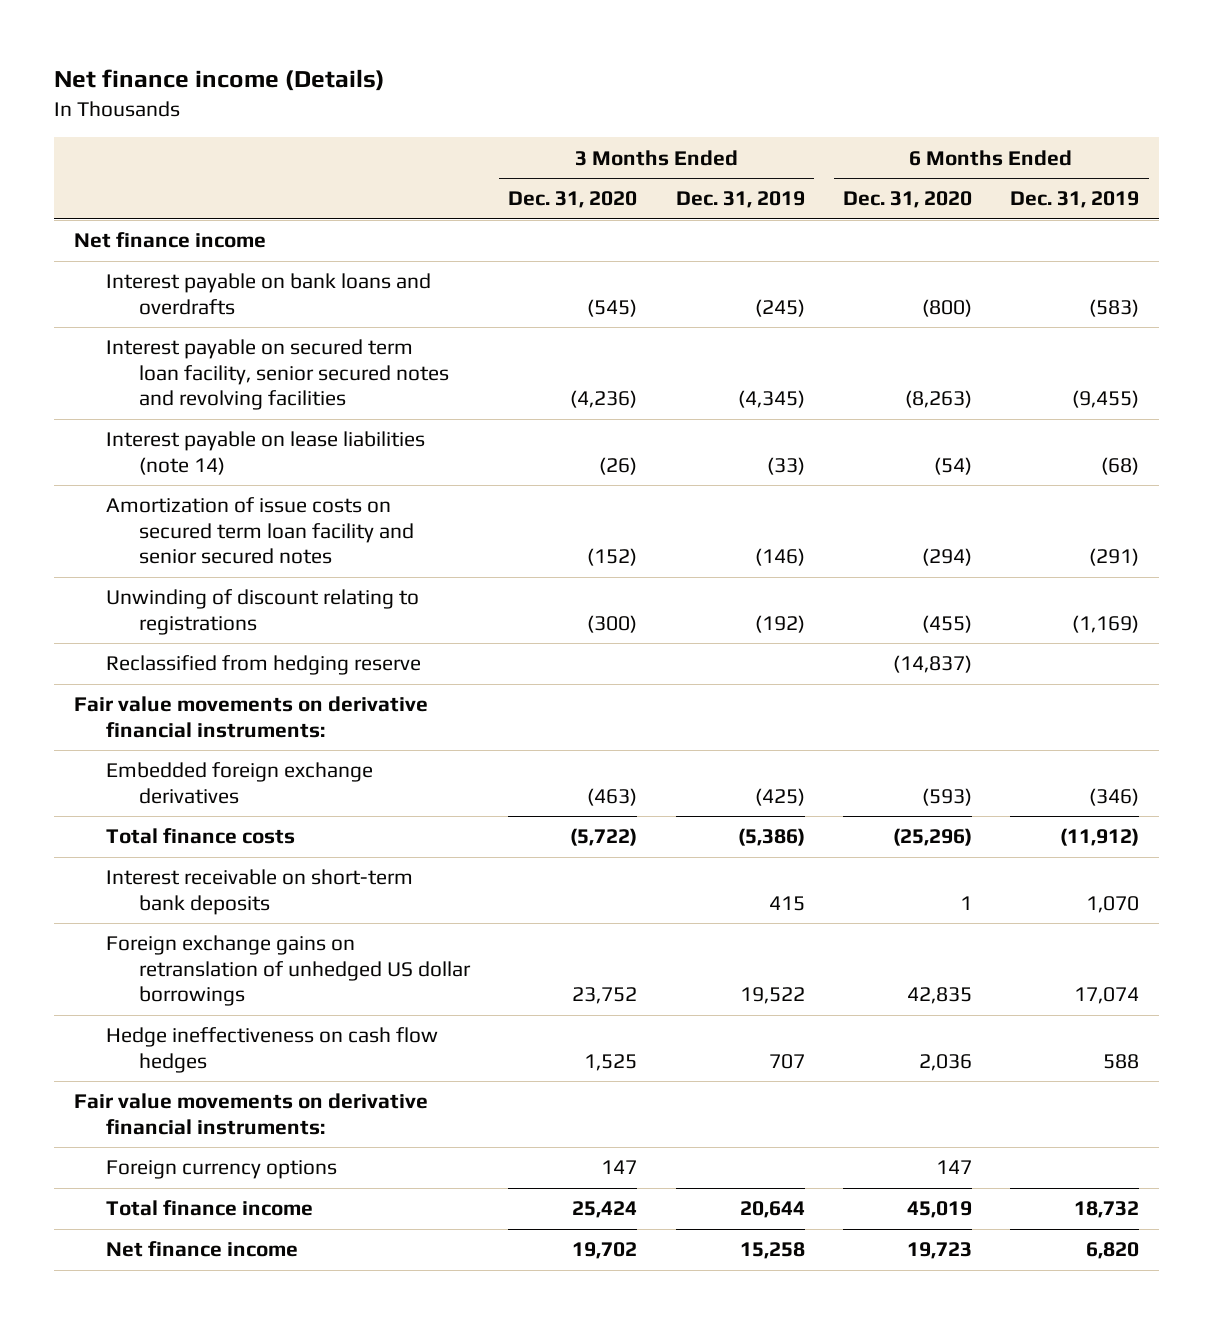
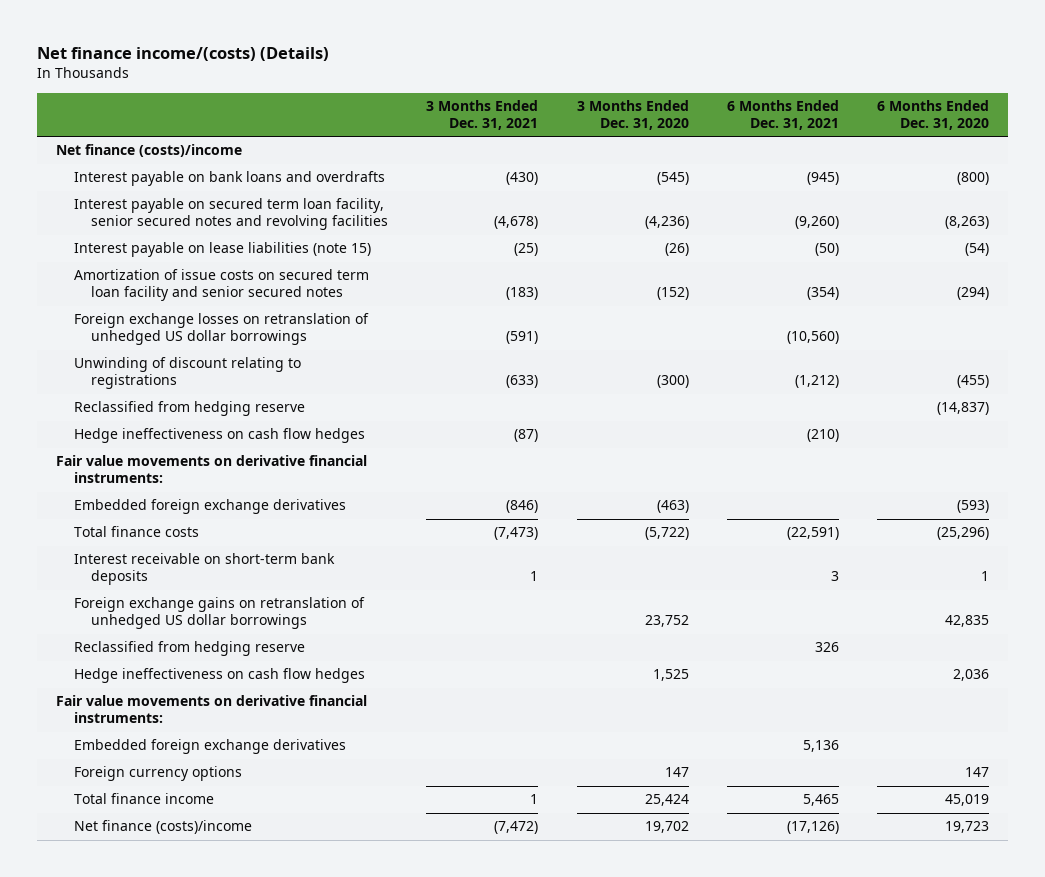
- Net finance income (Details)
+ Net finance income/(costs) (Details)
- | 3 Months Ended Dec. 31, 2020 | 3 Months Ended Dec. 31, 2019 | 6 Months Ended Dec. 31, 2020 | 6 Months Ended Dec. 31, 2019
+ | 3 Months Ended Dec. 31, 2021 | 3 Months Ended Dec. 31, 2020 | 6 Months Ended Dec. 31, 2021 | 6 Months Ended Dec. 31, 2020
- Net finance income
+ Net finance (costs)/income
- Interest payable on lease liabilities (note 14) | (26) | (33) | (54) | (68)
+ Interest payable on lease liabilities (note 15) | (25) | (26) | (50) | (54)
+ Foreign exchange losses on retranslation of unhedged US dollar borrowings | (591) | | (10,560) |
+ Hedge ineffectiveness on cash flow hedges | (87) | | (210) |
+ Reclassified from hedging reserve | | | 326 |
+ Embedded foreign exchange derivatives | | | 5,136 |
- Net finance income | 19,702 | 15,258 | 19,723 | 6,820
+ Net finance (costs)/income | (7,472) | 19,702 | (17,126) | 19,723

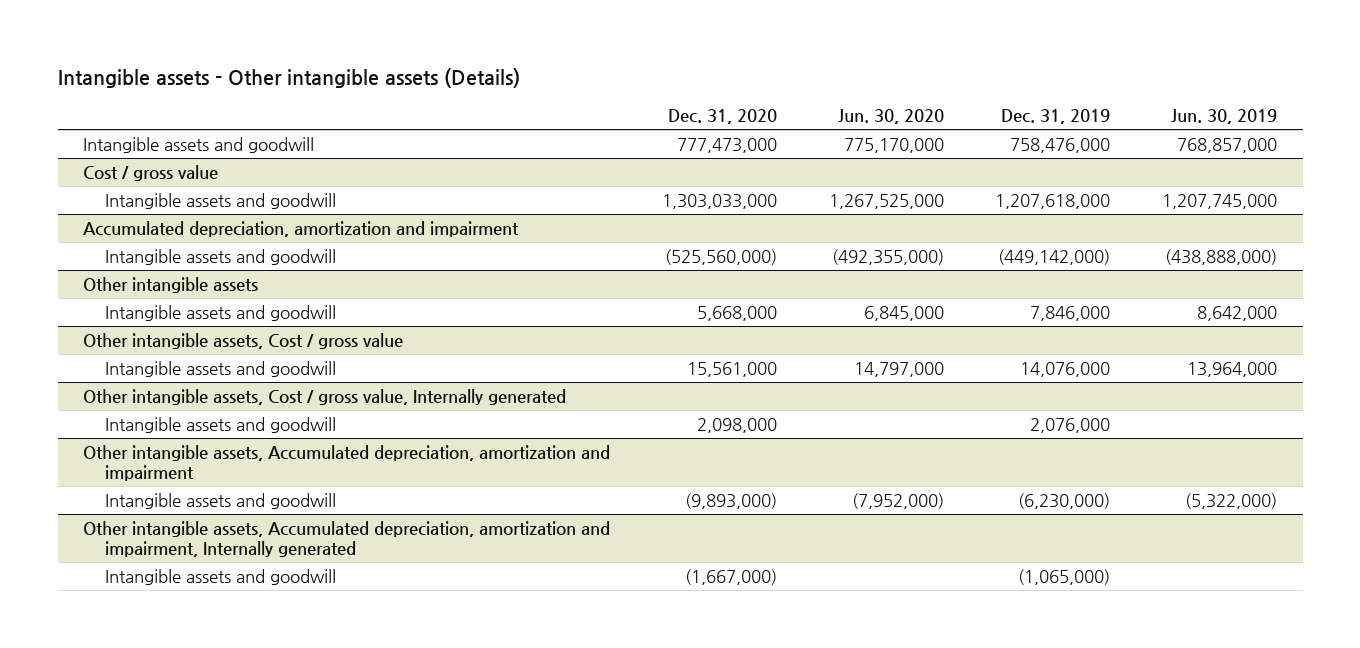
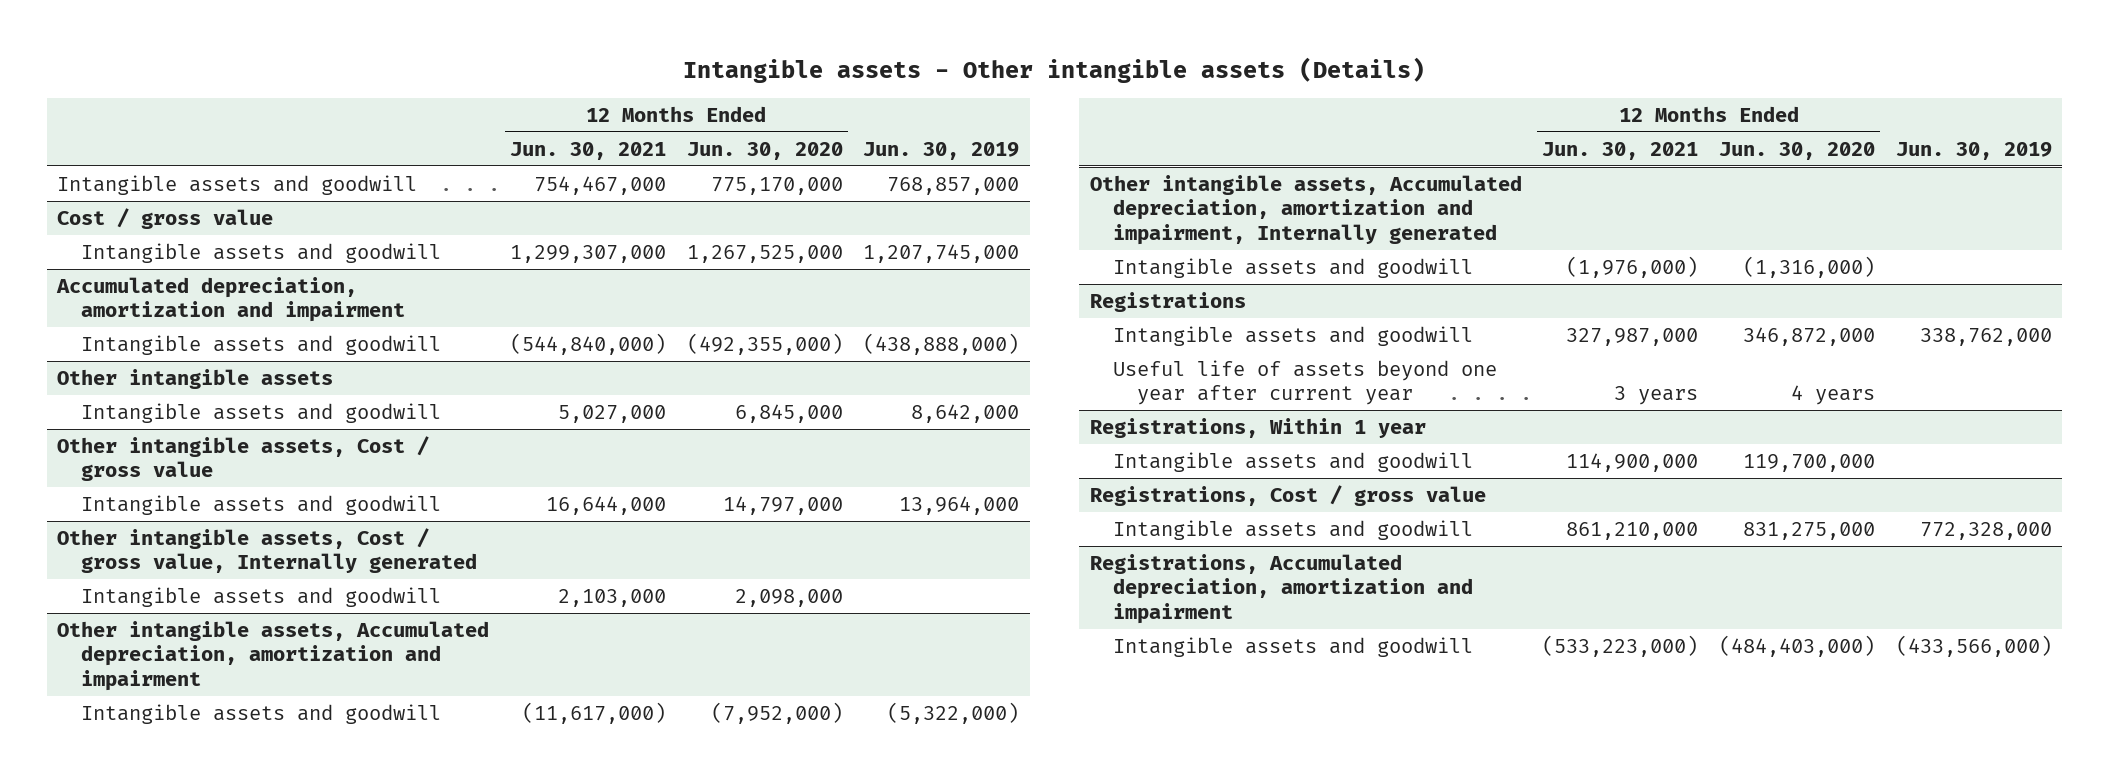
- | Dec. 31, 2020 | Jun. 30, 2020 | Dec. 31, 2019 | Jun. 30, 2019
+ | 12 Months Ended Jun. 30, 2021 | 12 Months Ended Jun. 30, 2020 | Jun. 30, 2019
+ Registrations
+ Intangible assets and goodwill | 327,987,000 | 346,872,000 | 338,762,000
+ Useful life of assets beyond one year after current year | 3 years | 4 years |
+ Registrations, Within 1 year
+ Intangible assets and goodwill | 114,900,000 | 119,700,000 |
+ Registrations, Cost / gross value
+ Intangible assets and goodwill | 861,210,000 | 831,275,000 | 772,328,000
+ Registrations, Accumulated depreciation, amortization and impairment
+ Intangible assets and goodwill | (533,223,000) | (484,403,000) | (433,566,000)

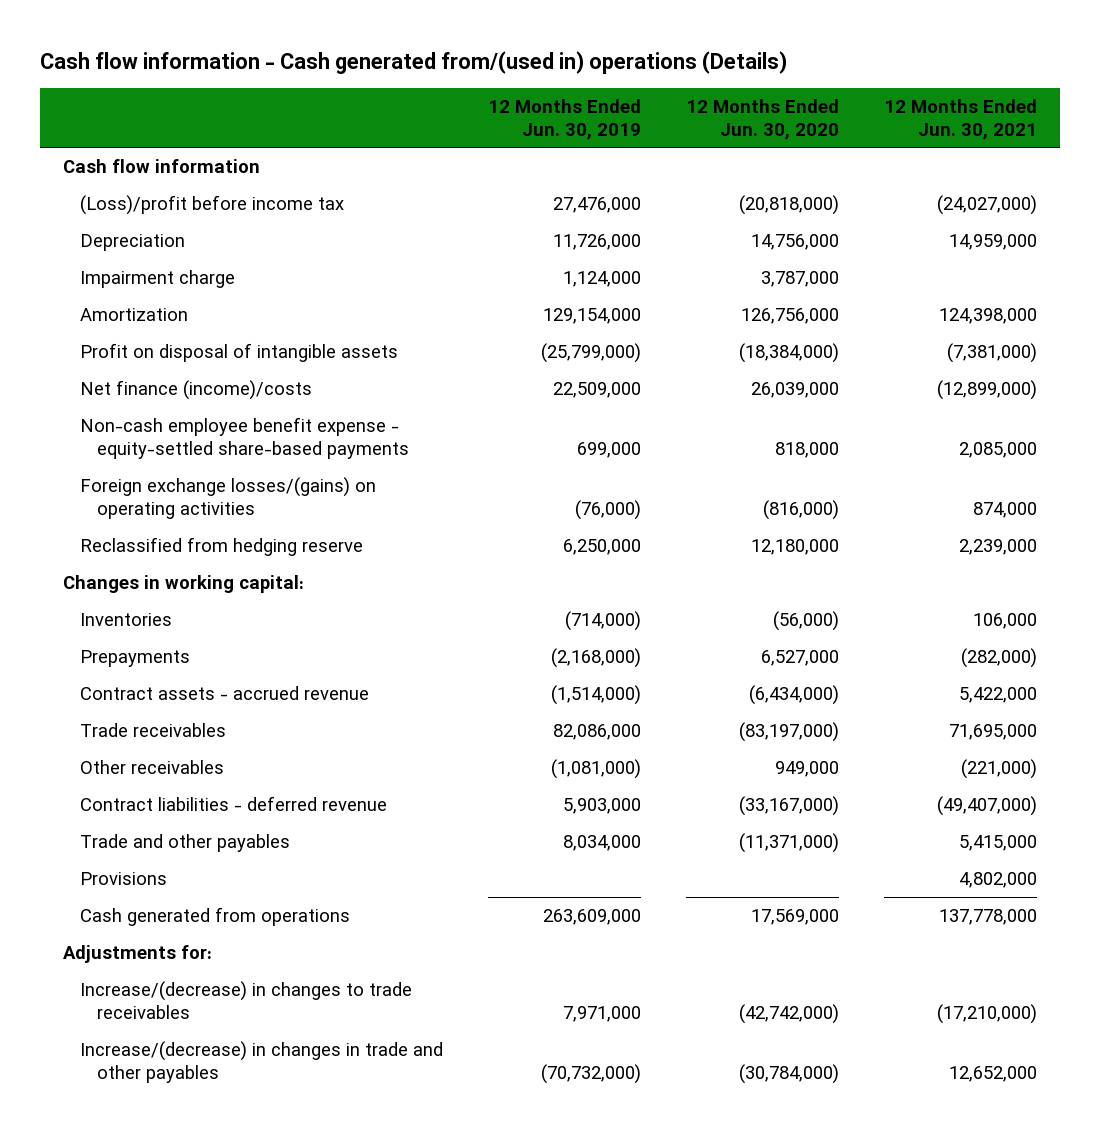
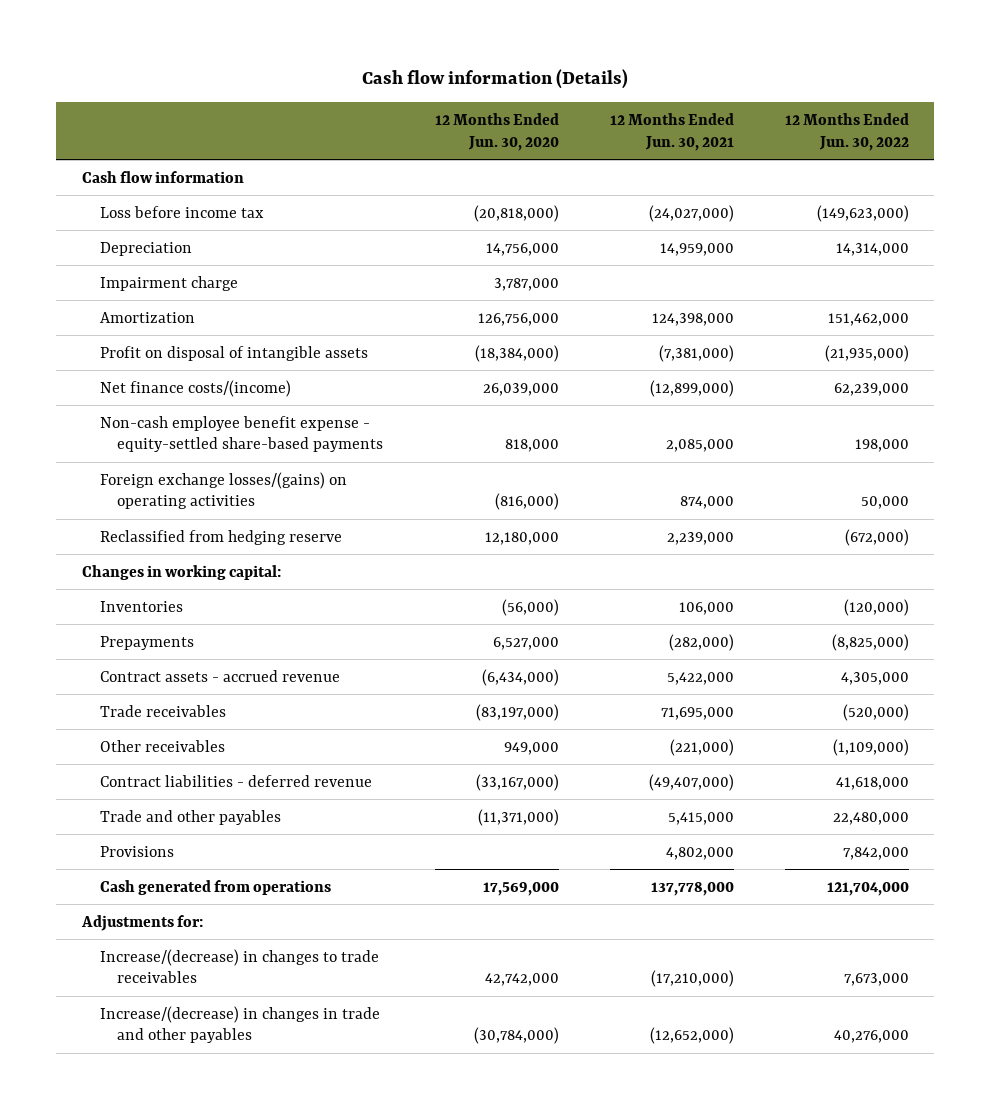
- Cash flow information - Cash generated from/(used in) operations (Details)
+ Cash flow information (Details)
- | 12 Months Ended Jun. 30, 2019 | 12 Months Ended Jun. 30, 2020 | 12 Months Ended Jun. 30, 2021
+ | 12 Months Ended Jun. 30, 2020 | 12 Months Ended Jun. 30, 2021 | 12 Months Ended Jun. 30, 2022
- (Loss)/profit before income tax | 27,476,000 | (20,818,000) | (24,027,000)
+ Loss before income tax | (20,818,000) | (24,027,000) | (149,623,000)
- Net finance (income)/costs | 22,509,000 | 26,039,000 | (12,899,000)
+ Net finance costs/(income) | 26,039,000 | (12,899,000) | 62,239,000
- Increase/(decrease) in changes to trade receivables | 7,971,000 | (42,742,000) | (17,210,000)
- Increase/(decrease) in changes in trade and other payables | (70,732,000) | (30,784,000) | 12,652,000
+ Increase/(decrease) in changes to trade receivables | 42,742,000 | (17,210,000) | 7,673,000
+ Increase/(decrease) in changes in trade and other payables | (30,784,000) | (12,652,000) | 40,276,000

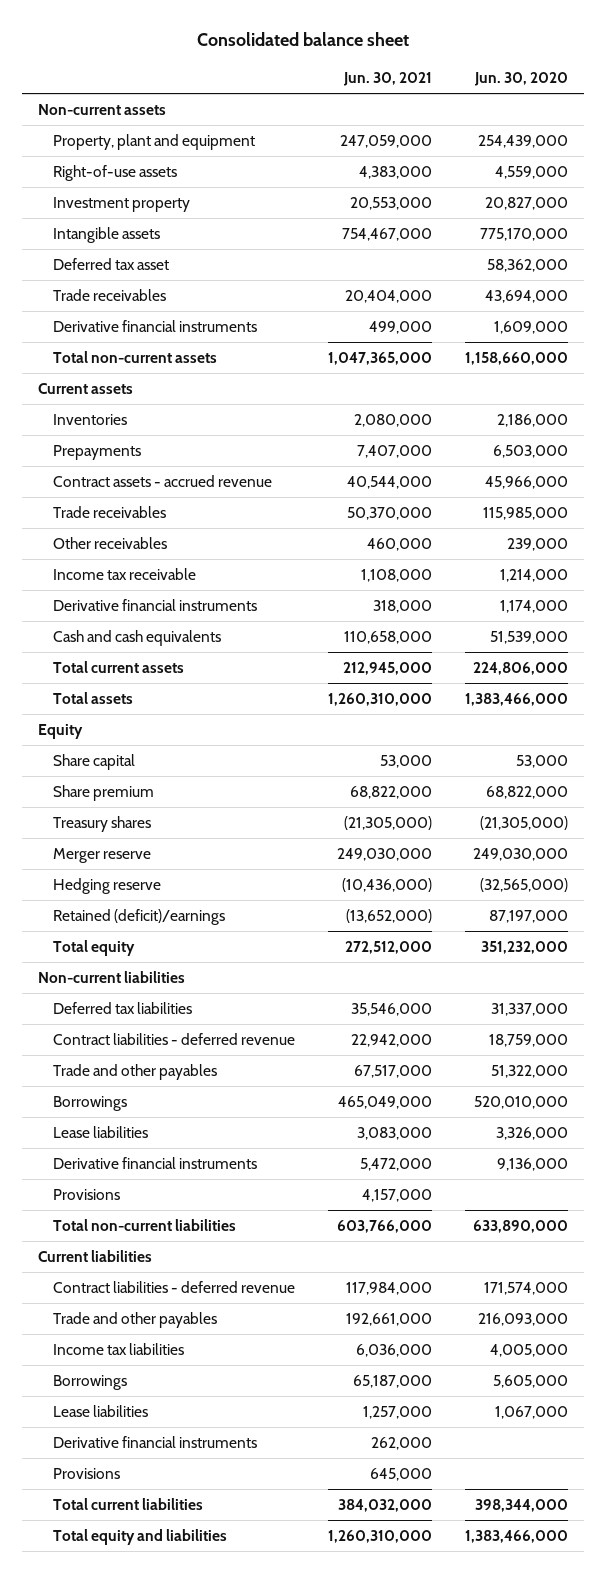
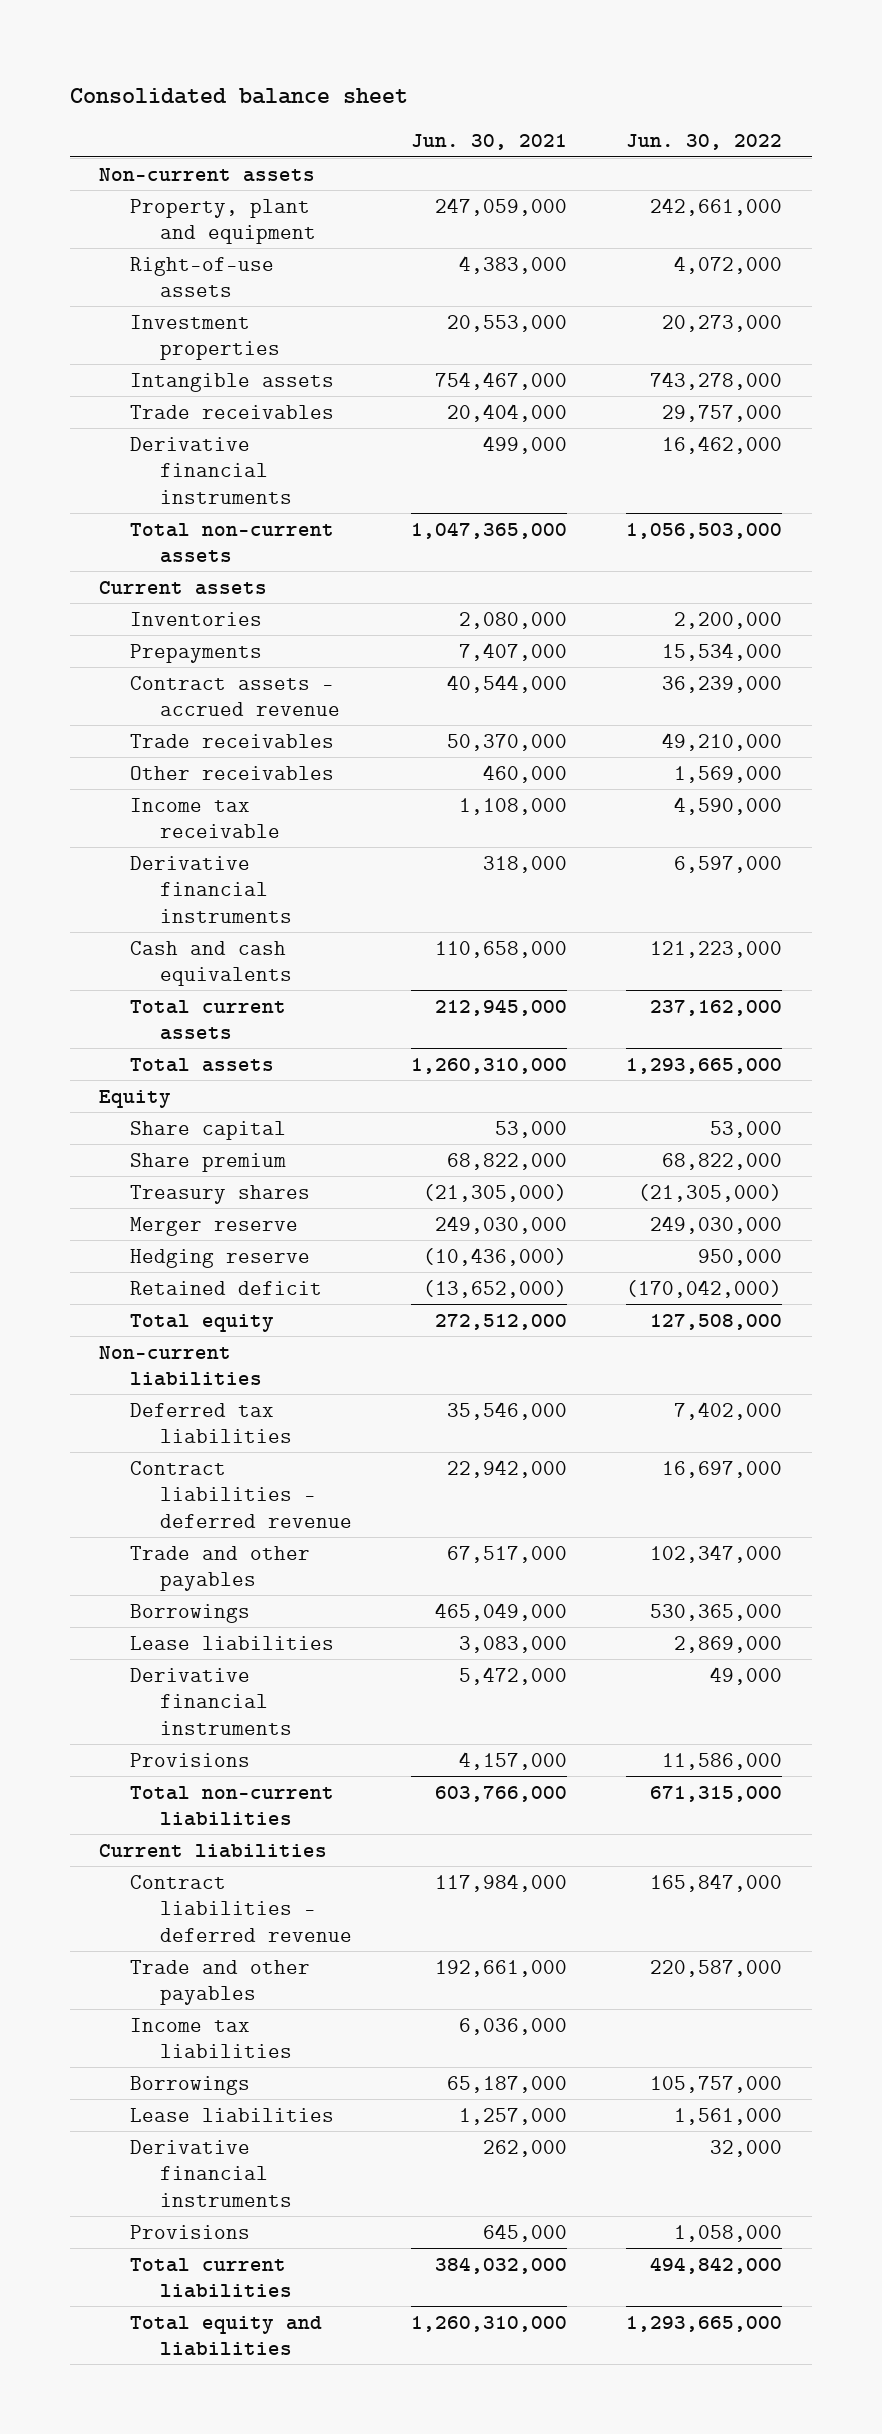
- | Jun. 30, 2021 | Jun. 30, 2020
+ | Jun. 30, 2021 | Jun. 30, 2022
- Investment property | 20,553,000 | 20,827,000
+ Investment properties | 20,553,000 | 20,273,000
- Deferred tax asset | | 58,362,000
- Retained (deficit)/earnings | (13,652,000) | 87,197,000
+ Retained deficit | (13,652,000) | (170,042,000)

